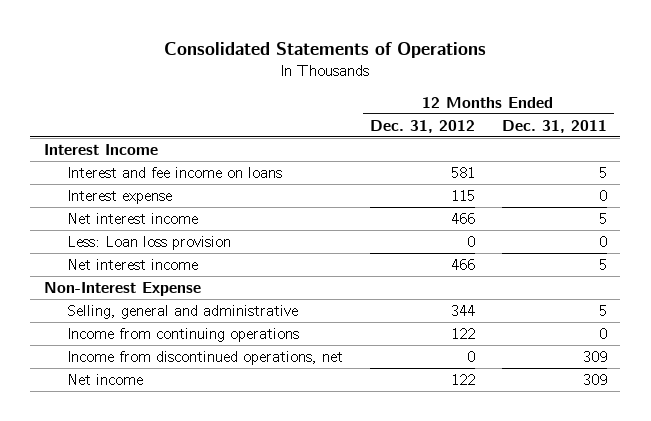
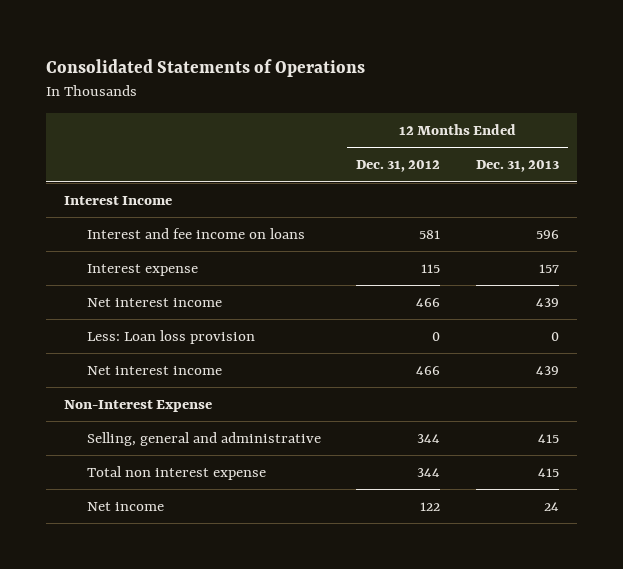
- | 12 Months Ended Dec. 31, 2012 | 12 Months Ended Dec. 31, 2011
+ | 12 Months Ended Dec. 31, 2012 | 12 Months Ended Dec. 31, 2013
- Income from continuing operations | 122 | 0
- Income from discontinued operations, net | 0 | 309
+ Total non interest expense | 344 | 415

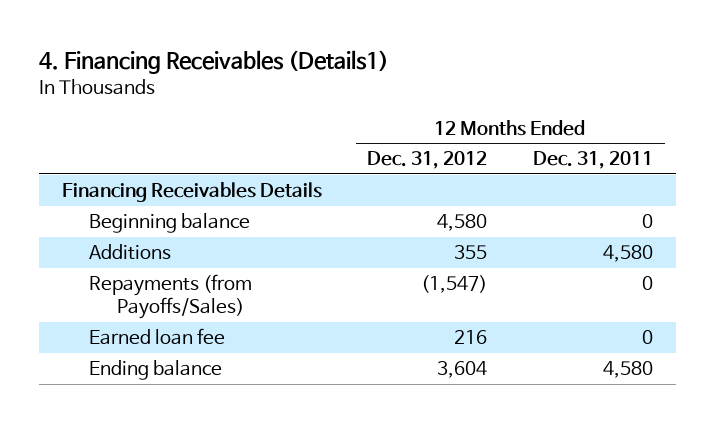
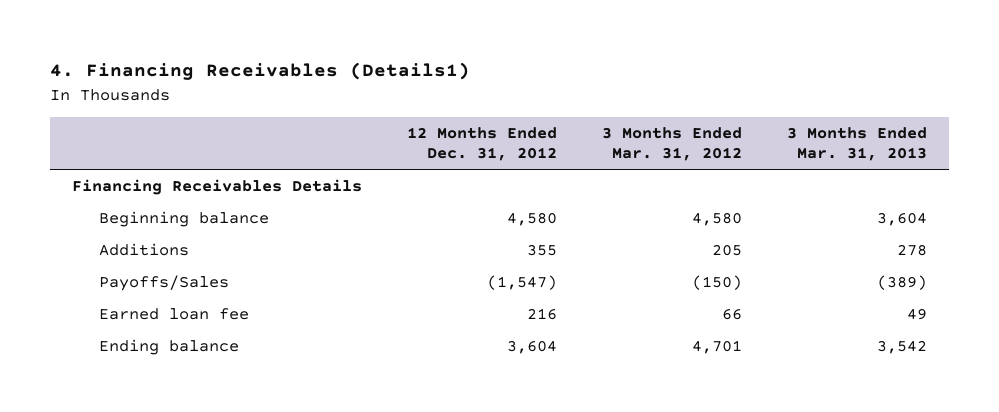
- | 12 Months Ended Dec. 31, 2012 | 12 Months Ended Dec. 31, 2011
+ | 12 Months Ended Dec. 31, 2012 | 3 Months Ended Mar. 31, 2012 | 3 Months Ended Mar. 31, 2013
- Repayments (from Payoffs/Sales) | (1,547) | 0
+ Payoffs/Sales | (1,547) | (150) | (389)

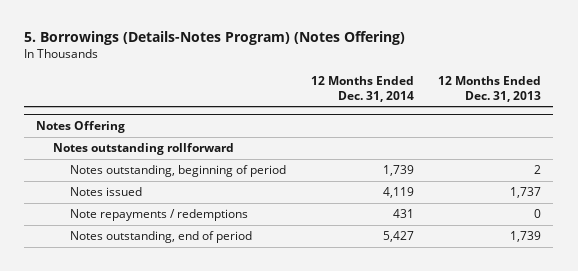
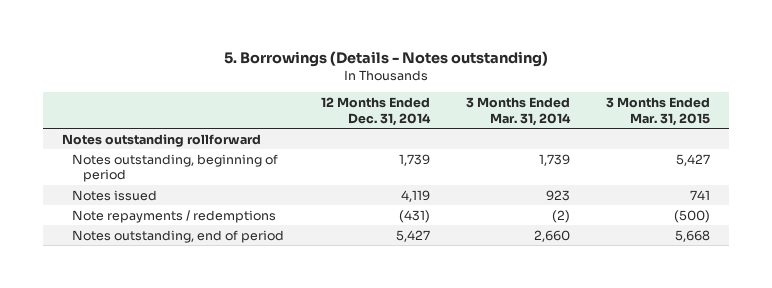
- 5. Borrowings (Details-Notes Program) (Notes Offering)
+ 5. Borrowings (Details - Notes outstanding)
- | 12 Months Ended Dec. 31, 2014 | 12 Months Ended Dec. 31, 2013
+ | 12 Months Ended Dec. 31, 2014 | 3 Months Ended Mar. 31, 2014 | 3 Months Ended Mar. 31, 2015
- Notes Offering
- Note repayments / redemptions | 431 | 0
+ Note repayments / redemptions | (431) | (2) | (500)

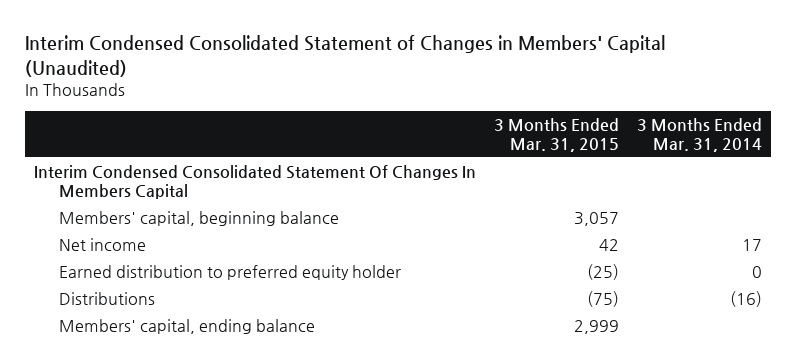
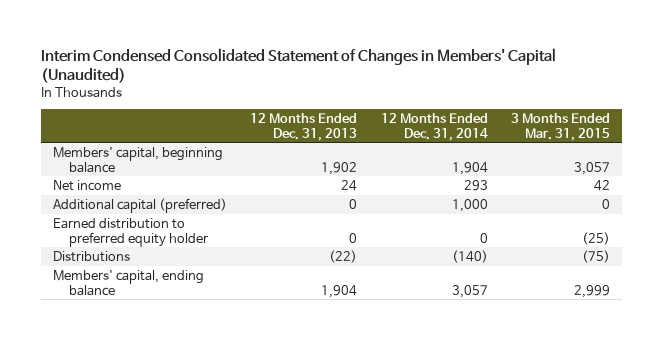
- | 3 Months Ended Mar. 31, 2015 | 3 Months Ended Mar. 31, 2014
+ | 12 Months Ended Dec. 31, 2013 | 12 Months Ended Dec. 31, 2014 | 3 Months Ended Mar. 31, 2015
- Interim Condensed Consolidated Statement Of Changes In Members Capital
+ Additional capital (preferred) | 0 | 1,000 | 0

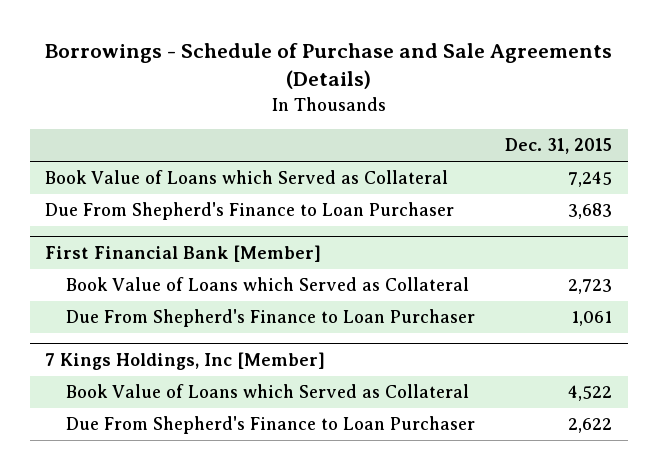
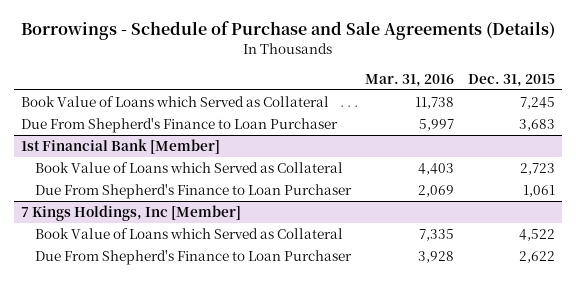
- | Dec. 31, 2015
+ | Mar. 31, 2016 | Dec. 31, 2015
- First Financial Bank [Member]
+ 1st Financial Bank [Member]

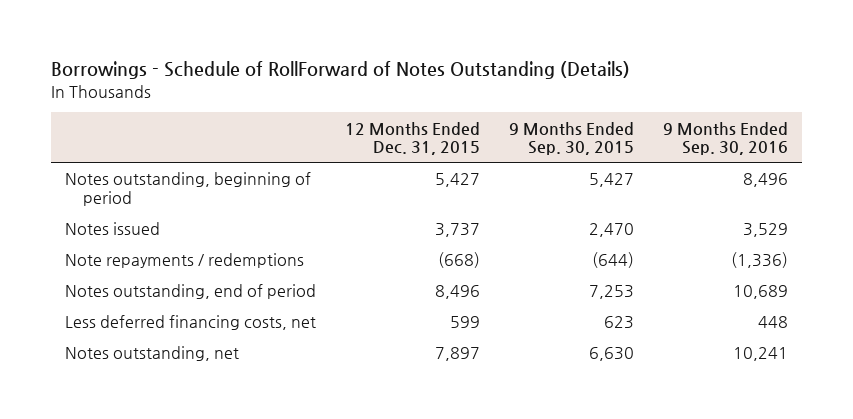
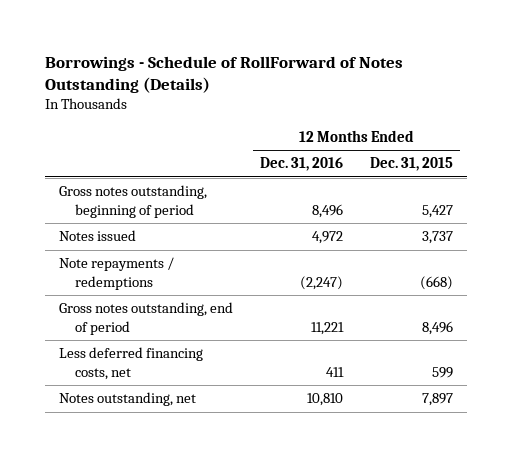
- | 12 Months Ended Dec. 31, 2015 | 9 Months Ended Sep. 30, 2015 | 9 Months Ended Sep. 30, 2016
+ | 12 Months Ended Dec. 31, 2016 | 12 Months Ended Dec. 31, 2015
- Notes outstanding, beginning of period | 5,427 | 5,427 | 8,496
+ Gross notes outstanding, beginning of period | 8,496 | 5,427
- Notes outstanding, end of period | 8,496 | 7,253 | 10,689
+ Gross notes outstanding, end of period | 11,221 | 8,496

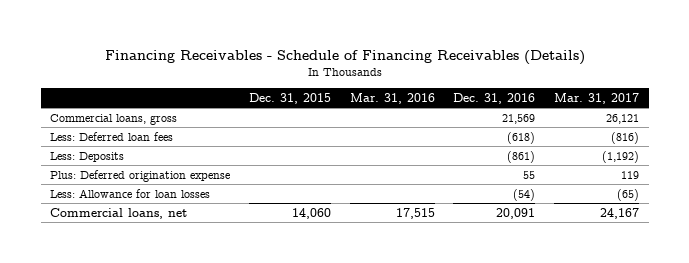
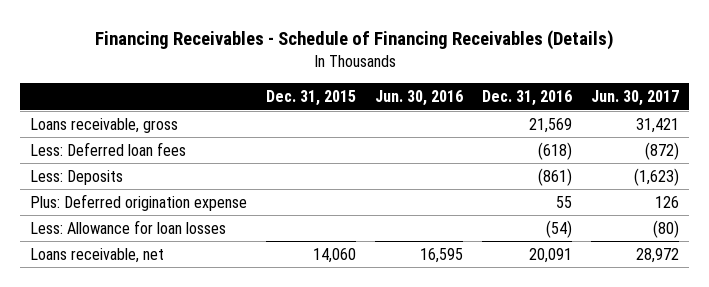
- | Dec. 31, 2015 | Mar. 31, 2016 | Dec. 31, 2016 | Mar. 31, 2017
+ | Dec. 31, 2015 | Jun. 30, 2016 | Dec. 31, 2016 | Jun. 30, 2017
- Commercial loans, gross | | | 21,569 | 26,121
+ Loans receivable, gross | | | 21,569 | 31,421
- Commercial loans, net | 14,060 | 17,515 | 20,091 | 24,167
+ Loans receivable, net | 14,060 | 16,595 | 20,091 | 28,972

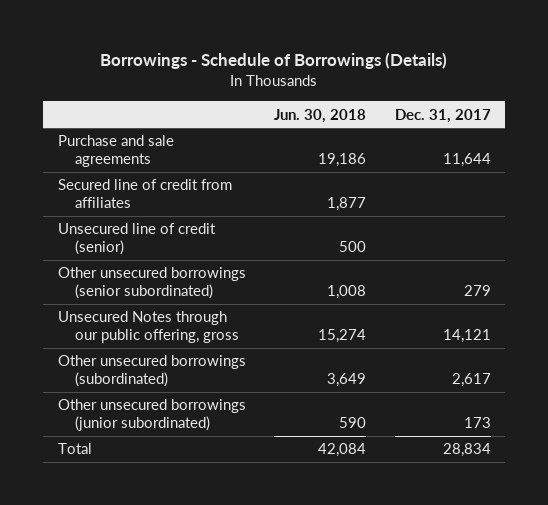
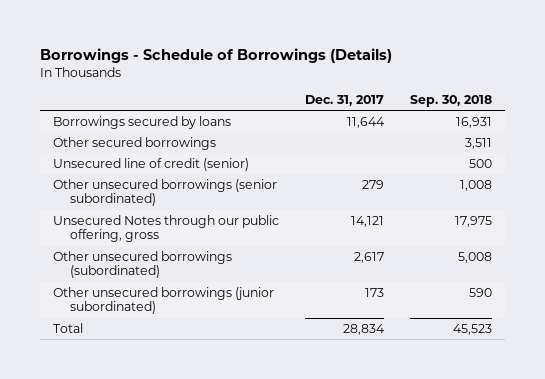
- | Jun. 30, 2018 | Dec. 31, 2017
+ | Dec. 31, 2017 | Sep. 30, 2018
- Purchase and sale agreements | 19,186 | 11,644
- Secured line of credit from affiliates | 1,877 |
+ Borrowings secured by loans | 11,644 | 16,931
+ Other secured borrowings | | 3,511

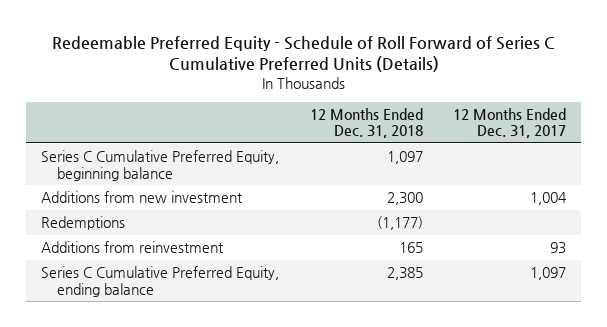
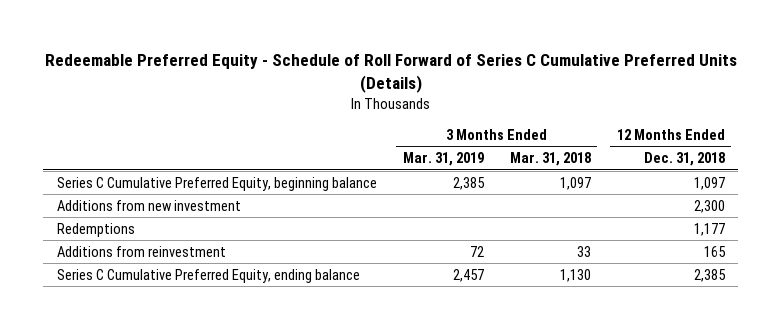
- | 12 Months Ended Dec. 31, 2018 | 12 Months Ended Dec. 31, 2017
+ | 3 Months Ended Mar. 31, 2019 | 3 Months Ended Mar. 31, 2018 | 12 Months Ended Dec. 31, 2018
- Redemptions | (1,177) |
+ Redemptions | | | 1,177

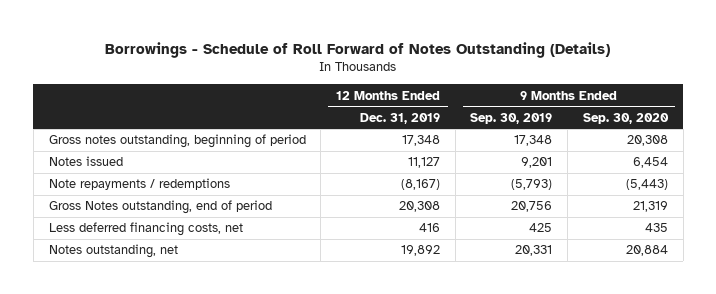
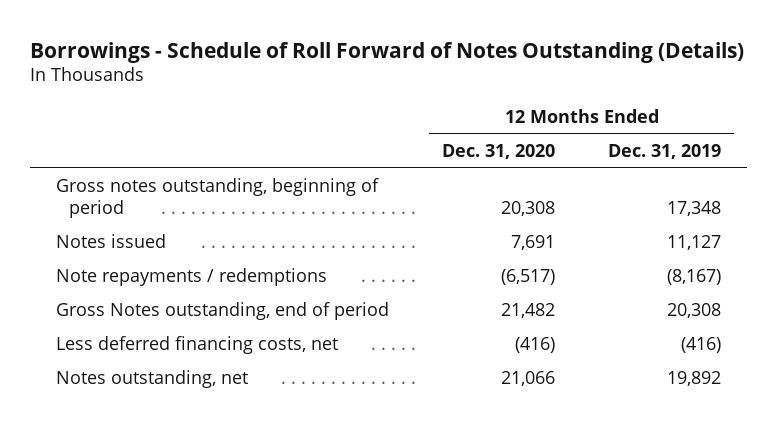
- | 12 Months Ended Dec. 31, 2019 | 9 Months Ended Sep. 30, 2019 | 9 Months Ended Sep. 30, 2020
+ | 12 Months Ended Dec. 31, 2020 | 12 Months Ended Dec. 31, 2019
- Less deferred financing costs, net | 416 | 425 | 435
+ Less deferred financing costs, net | (416) | (416)

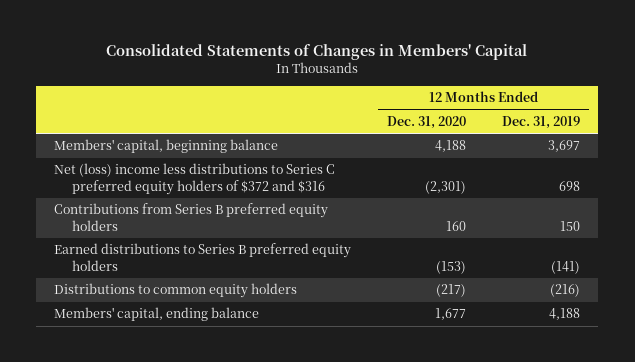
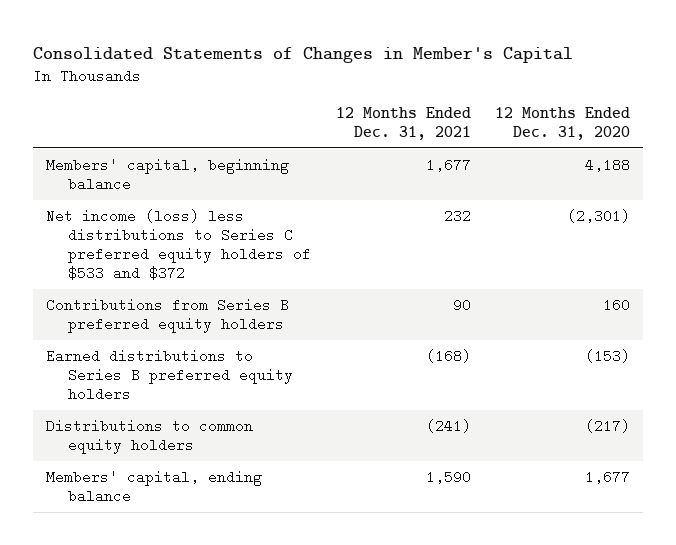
- Consolidated Statements of Changes in Members' Capital
+ Consolidated Statements of Changes in Member's Capital
- | 12 Months Ended Dec. 31, 2020 | 12 Months Ended Dec. 31, 2019
+ | 12 Months Ended Dec. 31, 2021 | 12 Months Ended Dec. 31, 2020
- Net (loss) income less distributions to Series C preferred equity holders of $372 and $316 | (2,301) | 698
+ Net income (loss) less distributions to Series C preferred equity holders of $533 and $372 | 232 | (2,301)

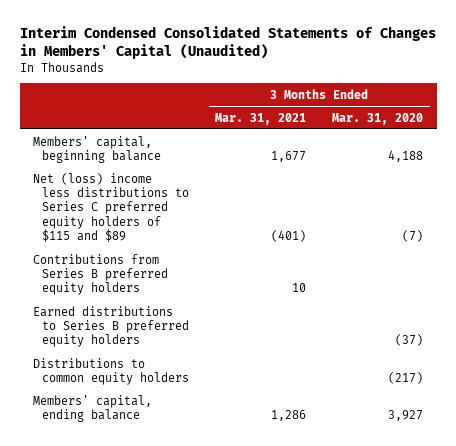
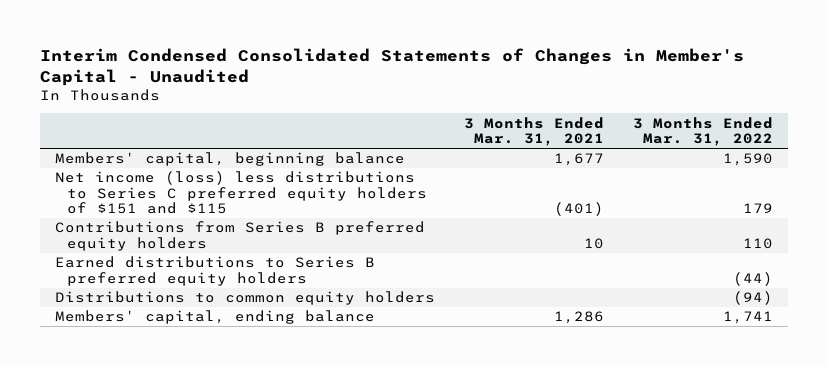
- Interim Condensed Consolidated Statements of Changes in Members' Capital (Unaudited)
+ Interim Condensed Consolidated Statements of Changes in Member's Capital - Unaudited
- | 3 Months Ended Mar. 31, 2021 | 3 Months Ended Mar. 31, 2020
+ | 3 Months Ended Mar. 31, 2021 | 3 Months Ended Mar. 31, 2022
- Net (loss) income less distributions to Series C preferred equity holders of $115 and $89 | (401) | (7)
+ Net income (loss) less distributions to Series C preferred equity holders of $151 and $115 | (401) | 179

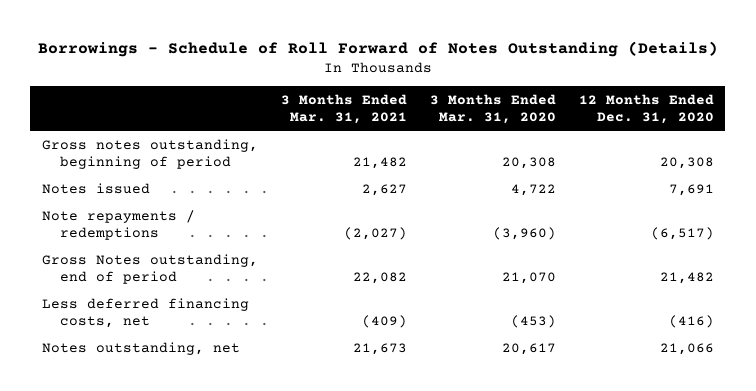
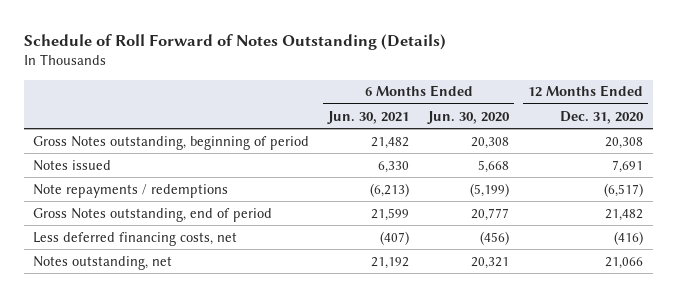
- Borrowings - Schedule of Roll Forward of Notes Outstanding (Details)
+ Schedule of Roll Forward of Notes Outstanding (Details)
- | 3 Months Ended Mar. 31, 2021 | 3 Months Ended Mar. 31, 2020 | 12 Months Ended Dec. 31, 2020
+ | 6 Months Ended Jun. 30, 2021 | 6 Months Ended Jun. 30, 2020 | 12 Months Ended Dec. 31, 2020
- Gross notes outstanding, beginning of period | 21,482 | 20,308 | 20,308
+ Gross Notes outstanding, beginning of period | 21,482 | 20,308 | 20,308

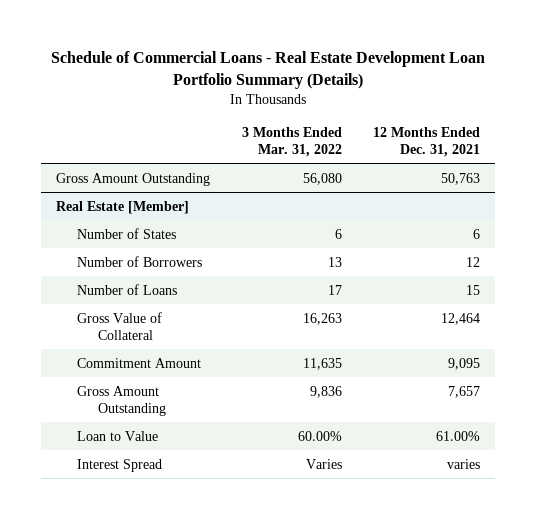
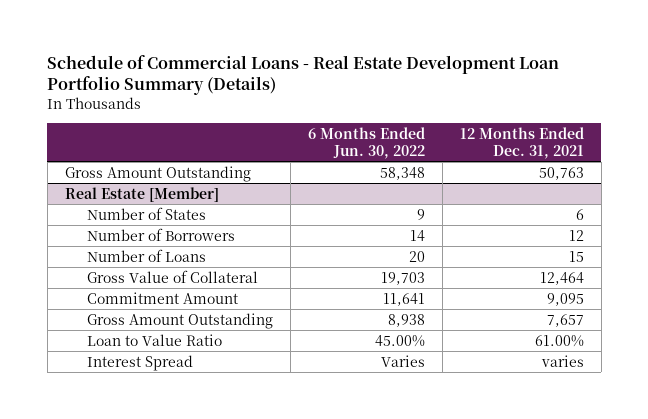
- | 3 Months Ended Mar. 31, 2022 | 12 Months Ended Dec. 31, 2021
+ | 6 Months Ended Jun. 30, 2022 | 12 Months Ended Dec. 31, 2021
@ Real Estate [Member]
- Loan to Value | 60.00% | 61.00%
+ Loan to Value Ratio | 45.00% | 61.00%

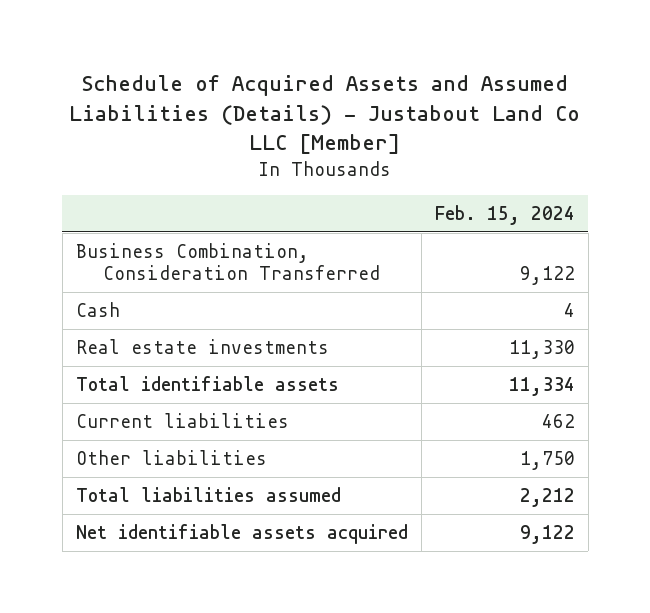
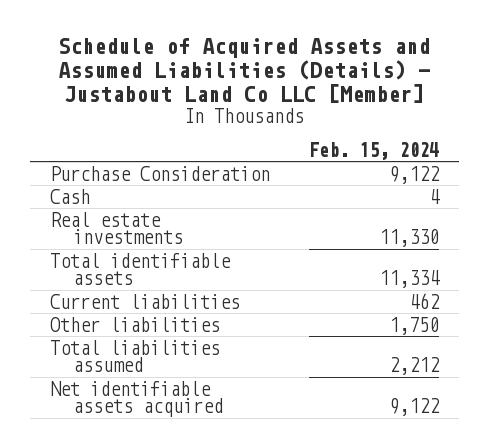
- Business Combination, Consideration Transferred | 9,122
+ Purchase Consideration | 9,122

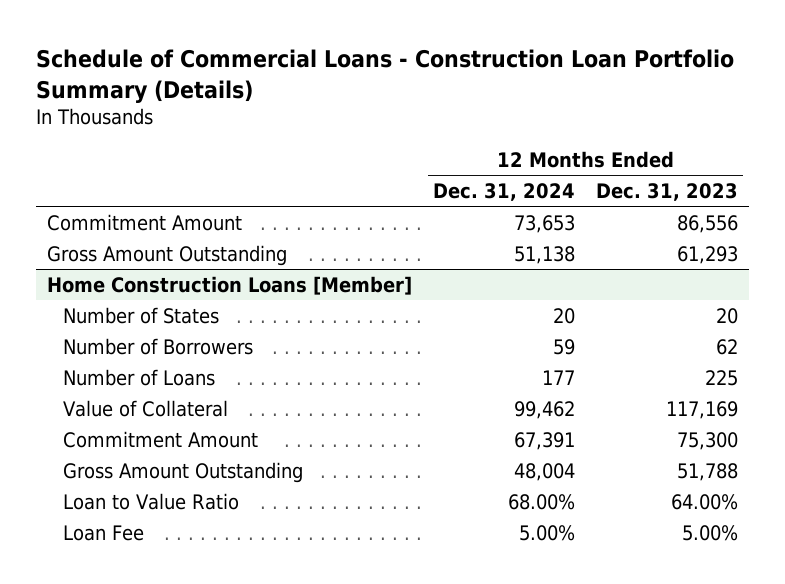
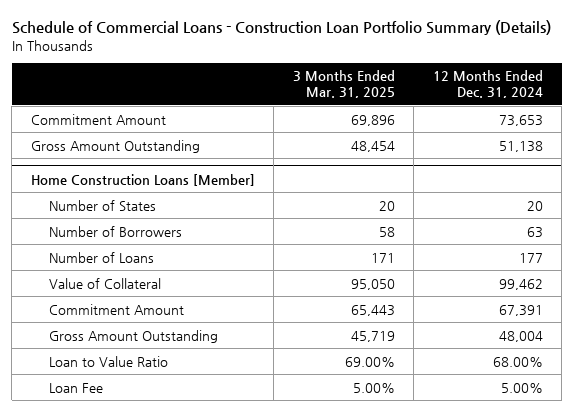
- | 12 Months Ended Dec. 31, 2024 | 12 Months Ended Dec. 31, 2023
+ | 3 Months Ended Mar. 31, 2025 | 12 Months Ended Dec. 31, 2024
@ Home Construction Loans [Member]
- Number of Borrowers | 59 | 62
+ Number of Borrowers | 58 | 63

